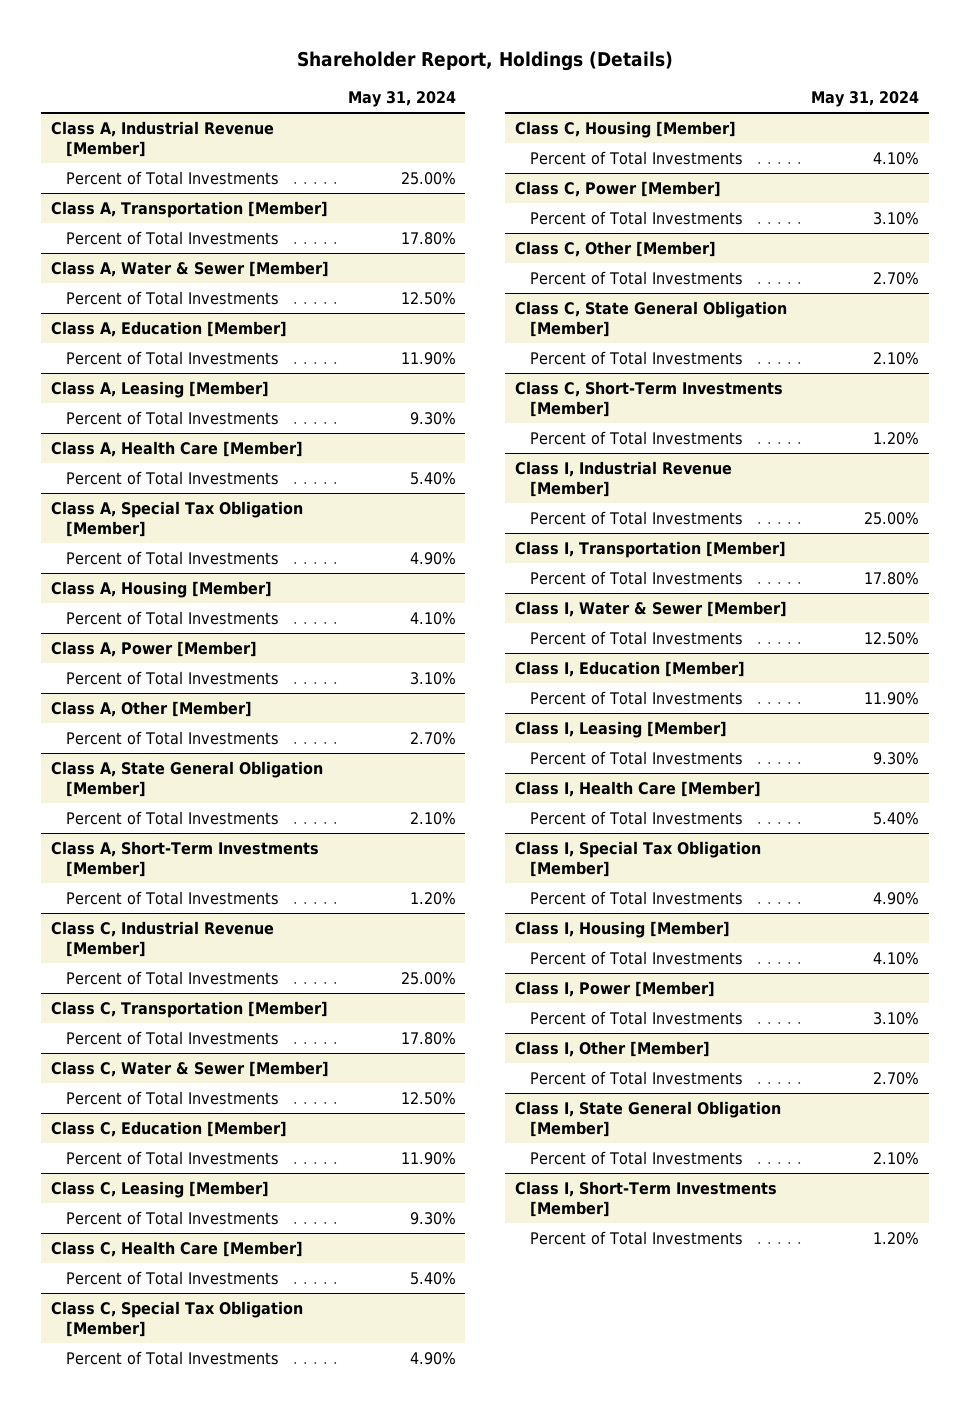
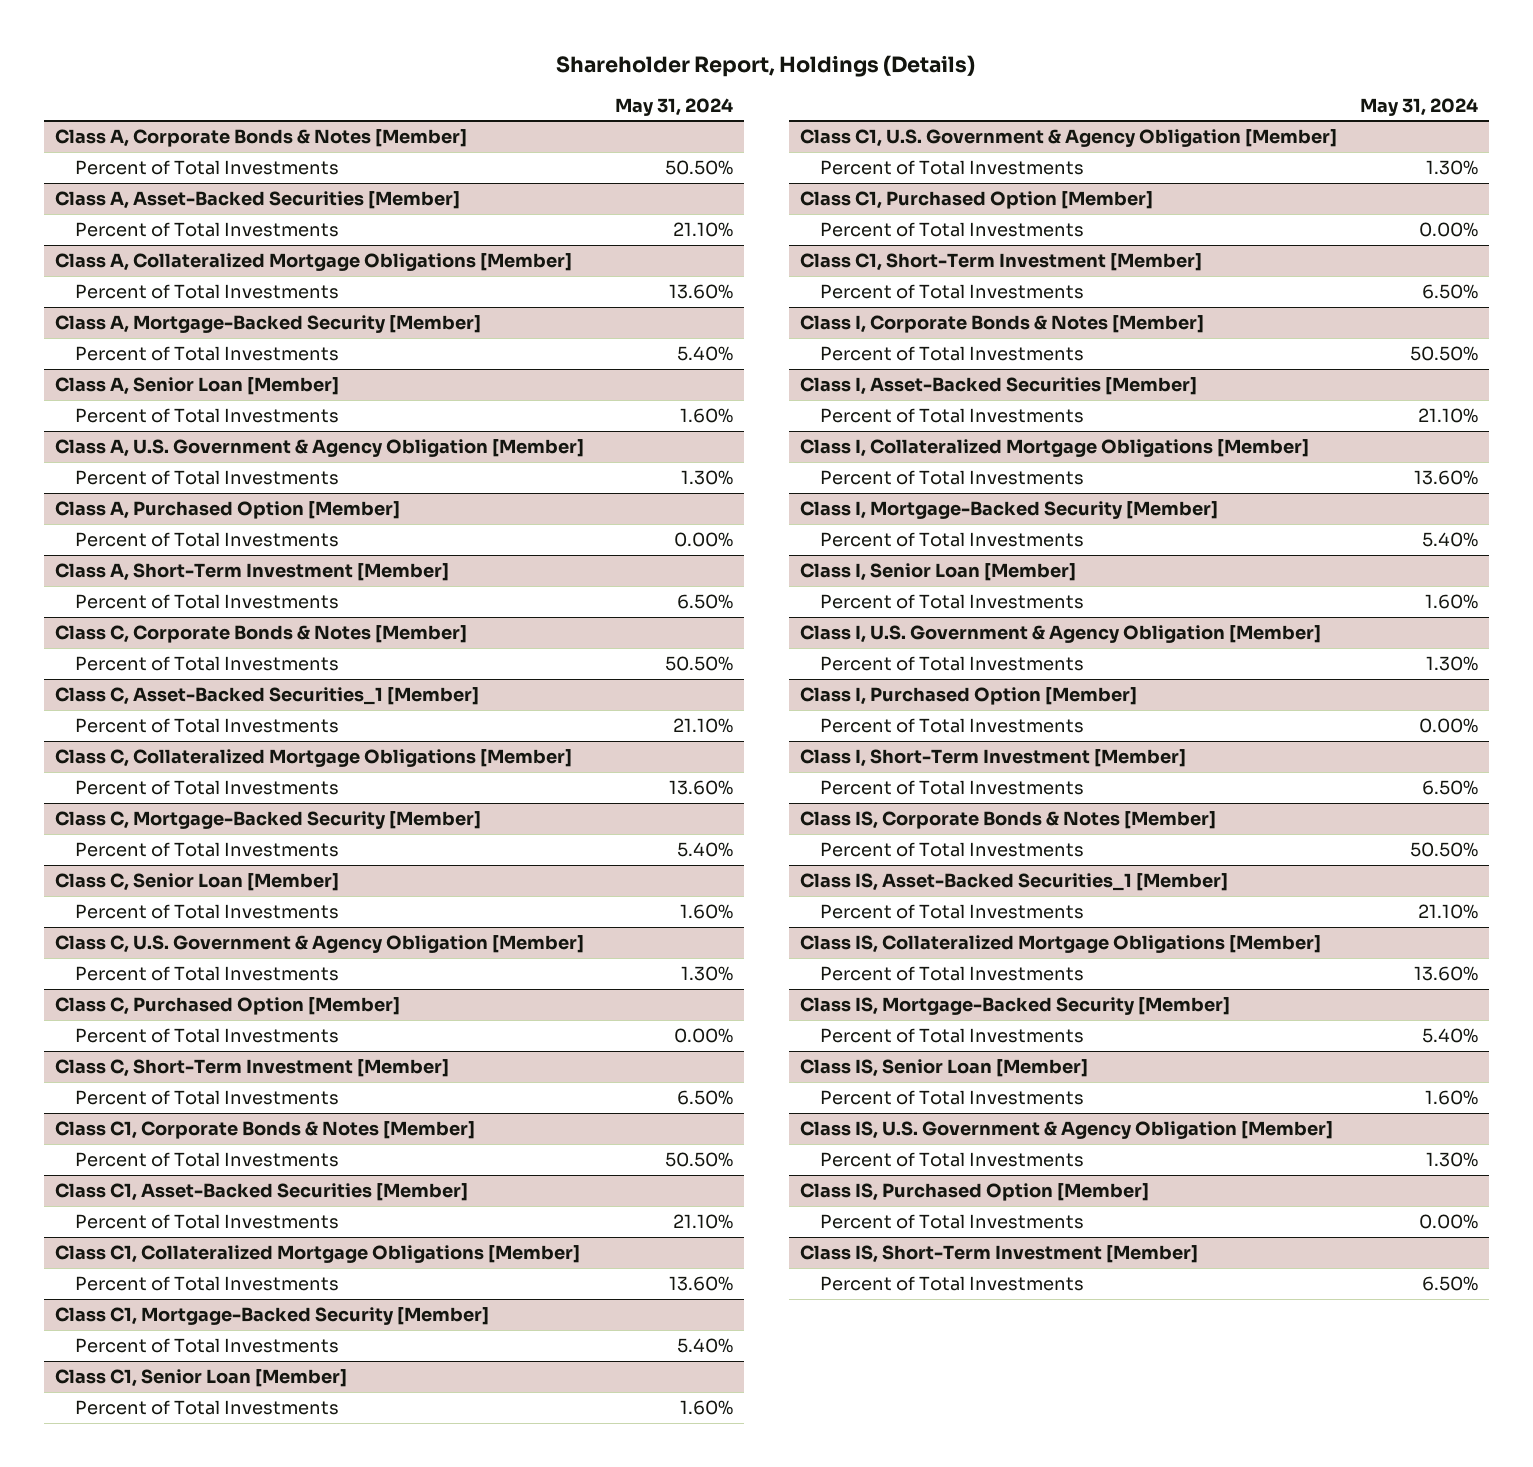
- Class A, Industrial Revenue [Member]
- Percent of Total Investments | 25.00%
- Class A, Transportation [Member]
- Percent of Total Investments | 17.80%
- Class A, Water & Sewer [Member]
- Percent of Total Investments | 12.50%
- Class A, Education [Member]
- Percent of Total Investments | 11.90%
- Class A, Leasing [Member]
- Percent of Total Investments | 9.30%
- Class A, Health Care [Member]
+ Class A, Corporate Bonds & Notes [Member]
+ Percent of Total Investments | 50.50%
+ Class A, Asset-Backed Securities [Member]
+ Percent of Total Investments | 21.10%
+ Class A, Collateralized Mortgage Obligations [Member]
+ Percent of Total Investments | 13.60%
+ Class A, Mortgage-Backed Security [Member]
- Class A, Special Tax Obligation [Member]
- Percent of Total Investments | 4.90%
- Class A, Housing [Member]
- Percent of Total Investments | 4.10%
- Class A, Power [Member]
- Percent of Total Investments | 3.10%
- Class A, Other [Member]
- Percent of Total Investments | 2.70%
- Class A, State General Obligation [Member]
- Percent of Total Investments | 2.10%
- Class A, Short-Term Investments [Member]
- Percent of Total Investments | 1.20%
- Class C, Industrial Revenue [Member]
- Percent of Total Investments | 25.00%
- Class C, Transportation [Member]
- Percent of Total Investments | 17.80%
- Class C, Water & Sewer [Member]
- Percent of Total Investments | 12.50%
- Class C, Education [Member]
- Percent of Total Investments | 11.90%
- Class C, Leasing [Member]
- Percent of Total Investments | 9.30%
- Class C, Health Care [Member]
+ Class A, Senior Loan [Member]
+ Percent of Total Investments | 1.60%
+ Class A, U.S. Government & Agency Obligation [Member]
+ Percent of Total Investments | 1.30%
+ Class A, Purchased Option [Member]
+ Percent of Total Investments | 0.00%
+ Class A, Short-Term Investment [Member]
+ Percent of Total Investments | 6.50%
+ Class C, Corporate Bonds & Notes [Member]
+ Percent of Total Investments | 50.50%
+ Class C, Asset-Backed Securities_1 [Member]
+ Percent of Total Investments | 21.10%
+ Class C, Collateralized Mortgage Obligations [Member]
+ Percent of Total Investments | 13.60%
+ Class C, Mortgage-Backed Security [Member]
- Class C, Special Tax Obligation [Member]
- Percent of Total Investments | 4.90%
- Class C, Housing [Member]
- Percent of Total Investments | 4.10%
- Class C, Power [Member]
- Percent of Total Investments | 3.10%
- Class C, Other [Member]
- Percent of Total Investments | 2.70%
- Class C, State General Obligation [Member]
- Percent of Total Investments | 2.10%
- Class C, Short-Term Investments [Member]
- Percent of Total Investments | 1.20%
- Class I, Industrial Revenue [Member]
- Percent of Total Investments | 25.00%
- Class I, Transportation [Member]
- Percent of Total Investments | 17.80%
- Class I, Water & Sewer [Member]
- Percent of Total Investments | 12.50%
- Class I, Education [Member]
- Percent of Total Investments | 11.90%
- Class I, Leasing [Member]
- Percent of Total Investments | 9.30%
- Class I, Health Care [Member]
+ Class C, Senior Loan [Member]
+ Percent of Total Investments | 1.60%
+ Class C, U.S. Government & Agency Obligation [Member]
+ Percent of Total Investments | 1.30%
+ Class C, Purchased Option [Member]
+ Percent of Total Investments | 0.00%
+ Class C, Short-Term Investment [Member]
+ Percent of Total Investments | 6.50%
+ Class C1, Corporate Bonds & Notes [Member]
+ Percent of Total Investments | 50.50%
+ Class C1, Asset-Backed Securities [Member]
+ Percent of Total Investments | 21.10%
+ Class C1, Collateralized Mortgage Obligations [Member]
+ Percent of Total Investments | 13.60%
+ Class C1, Mortgage-Backed Security [Member]
- Class I, Special Tax Obligation [Member]
- Percent of Total Investments | 4.90%
- Class I, Housing [Member]
- Percent of Total Investments | 4.10%
- Class I, Power [Member]
- Percent of Total Investments | 3.10%
- Class I, Other [Member]
- Percent of Total Investments | 2.70%
- Class I, State General Obligation [Member]
- Percent of Total Investments | 2.10%
- Class I, Short-Term Investments [Member]
- Percent of Total Investments | 1.20%
+ Class C1, Senior Loan [Member]
+ Percent of Total Investments | 1.60%
+ Class C1, U.S. Government & Agency Obligation [Member]
+ Percent of Total Investments | 1.30%
+ Class C1, Purchased Option [Member]
+ Percent of Total Investments | 0.00%
+ Class C1, Short-Term Investment [Member]
+ Percent of Total Investments | 6.50%
+ Class I, Corporate Bonds & Notes [Member]
+ Percent of Total Investments | 50.50%
+ Class I, Asset-Backed Securities [Member]
+ Percent of Total Investments | 21.10%
+ Class I, Collateralized Mortgage Obligations [Member]
+ Percent of Total Investments | 13.60%
+ Class I, Mortgage-Backed Security [Member]
+ Percent of Total Investments | 5.40%
+ Class I, Senior Loan [Member]
+ Percent of Total Investments | 1.60%
+ Class I, U.S. Government & Agency Obligation [Member]
+ Percent of Total Investments | 1.30%
+ Class I, Purchased Option [Member]
+ Percent of Total Investments | 0.00%
+ Class I, Short-Term Investment [Member]
+ Percent of Total Investments | 6.50%
+ Class IS, Corporate Bonds & Notes [Member]
+ Percent of Total Investments | 50.50%
+ Class IS, Asset-Backed Securities_1 [Member]
+ Percent of Total Investments | 21.10%
+ Class IS, Collateralized Mortgage Obligations [Member]
+ Percent of Total Investments | 13.60%
+ Class IS, Mortgage-Backed Security [Member]
+ Percent of Total Investments | 5.40%
+ Class IS, Senior Loan [Member]
+ Percent of Total Investments | 1.60%
+ Class IS, U.S. Government & Agency Obligation [Member]
+ Percent of Total Investments | 1.30%
+ Class IS, Purchased Option [Member]
+ Percent of Total Investments | 0.00%
+ Class IS, Short-Term Investment [Member]
+ Percent of Total Investments | 6.50%

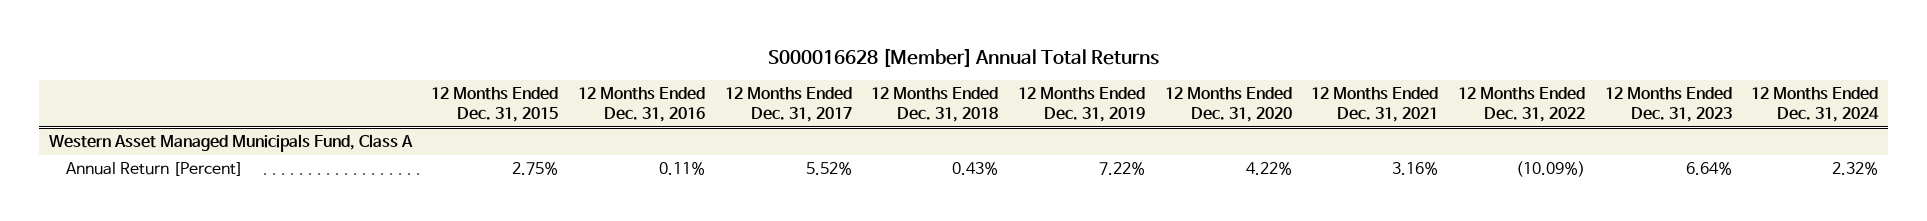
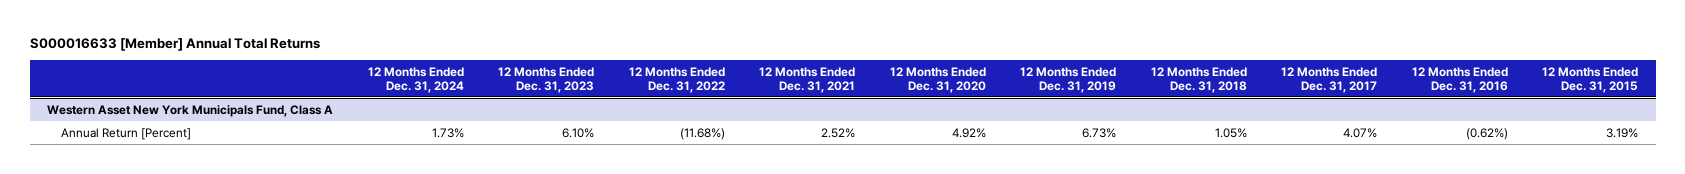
- S000016628 [Member] Annual Total Returns
+ S000016633 [Member] Annual Total Returns
- | 12 Months Ended Dec. 31, 2015 | 12 Months Ended Dec. 31, 2016 | 12 Months Ended Dec. 31, 2017 | 12 Months Ended Dec. 31, 2018 | 12 Months Ended Dec. 31, 2019 | 12 Months Ended Dec. 31, 2020 | 12 Months Ended Dec. 31, 2021 | 12 Months Ended Dec. 31, 2022 | 12 Months Ended Dec. 31, 2023 | 12 Months Ended Dec. 31, 2024
+ | 12 Months Ended Dec. 31, 2024 | 12 Months Ended Dec. 31, 2023 | 12 Months Ended Dec. 31, 2022 | 12 Months Ended Dec. 31, 2021 | 12 Months Ended Dec. 31, 2020 | 12 Months Ended Dec. 31, 2019 | 12 Months Ended Dec. 31, 2018 | 12 Months Ended Dec. 31, 2017 | 12 Months Ended Dec. 31, 2016 | 12 Months Ended Dec. 31, 2015
- Western Asset Managed Municipals Fund, Class A
- Annual Return [Percent] | 2.75% | 0.11% | 5.52% | 0.43% | 7.22% | 4.22% | 3.16% | (10.09%) | 6.64% | 2.32%
+ Western Asset New York Municipals Fund, Class A
+ Annual Return [Percent] | 1.73% | 6.10% | (11.68%) | 2.52% | 4.92% | 6.73% | 1.05% | 4.07% | (0.62%) | 3.19%

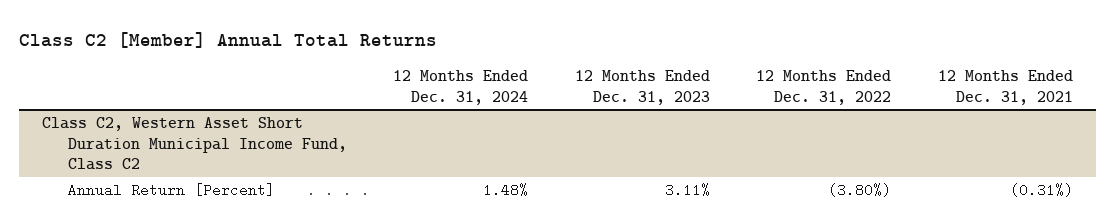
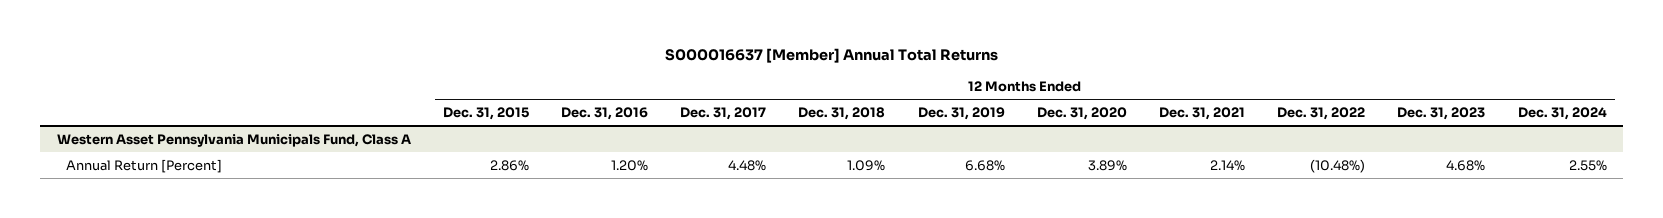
- Class C2 [Member] Annual Total Returns
+ S000016637 [Member] Annual Total Returns
- | 12 Months Ended Dec. 31, 2024 | 12 Months Ended Dec. 31, 2023 | 12 Months Ended Dec. 31, 2022 | 12 Months Ended Dec. 31, 2021
+ | 12 Months Ended Dec. 31, 2015 | 12 Months Ended Dec. 31, 2016 | 12 Months Ended Dec. 31, 2017 | 12 Months Ended Dec. 31, 2018 | 12 Months Ended Dec. 31, 2019 | 12 Months Ended Dec. 31, 2020 | 12 Months Ended Dec. 31, 2021 | 12 Months Ended Dec. 31, 2022 | 12 Months Ended Dec. 31, 2023 | 12 Months Ended Dec. 31, 2024
- Class C2, Western Asset Short Duration Municipal Income Fund, Class C2
- Annual Return [Percent] | 1.48% | 3.11% | (3.80%) | (0.31%)
+ Western Asset Pennsylvania Municipals Fund, Class A
+ Annual Return [Percent] | 2.86% | 1.20% | 4.48% | 1.09% | 6.68% | 3.89% | 2.14% | (10.48%) | 4.68% | 2.55%

